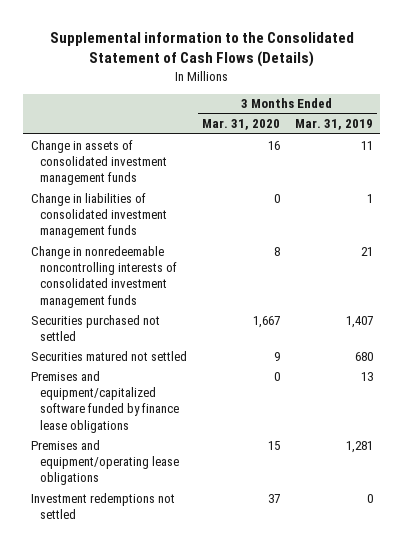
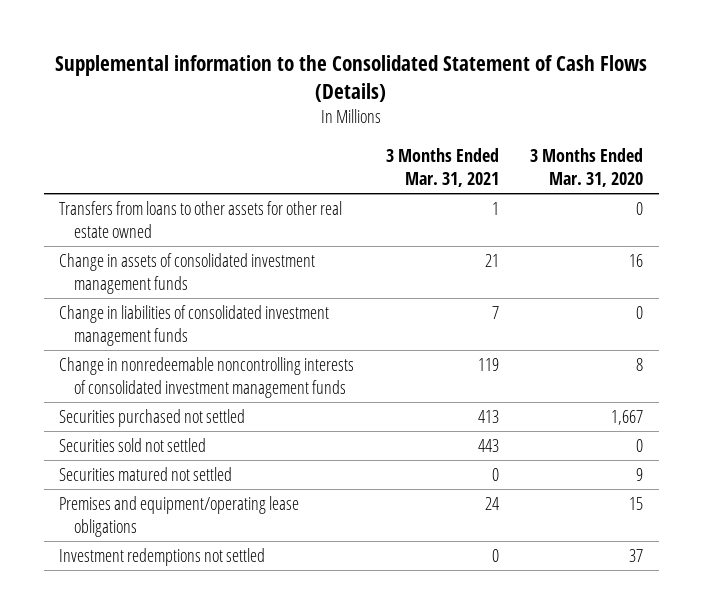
- | 3 Months Ended Mar. 31, 2020 | 3 Months Ended Mar. 31, 2019
+ | 3 Months Ended Mar. 31, 2021 | 3 Months Ended Mar. 31, 2020
+ Transfers from loans to other assets for other real estate owned | 1 | 0
+ Securities sold not settled | 443 | 0
- Premises and equipment/capitalized software funded by finance lease obligations | 0 | 13

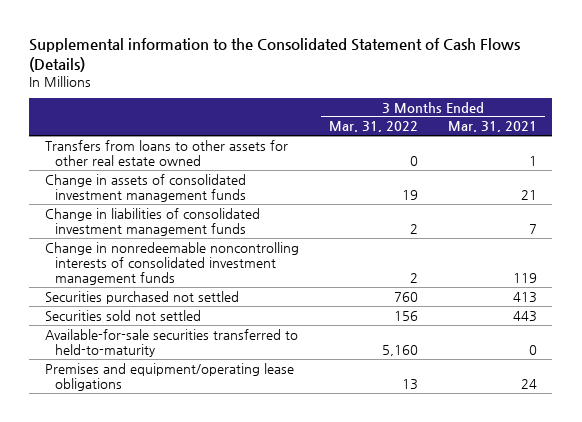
- | 3 Months Ended Mar. 31, 2021 | 3 Months Ended Mar. 31, 2020
+ | 3 Months Ended Mar. 31, 2022 | 3 Months Ended Mar. 31, 2021
- Securities matured not settled | 0 | 9
+ Available-for-sale securities transferred to held-to-maturity | 5,160 | 0
- Investment redemptions not settled | 0 | 37

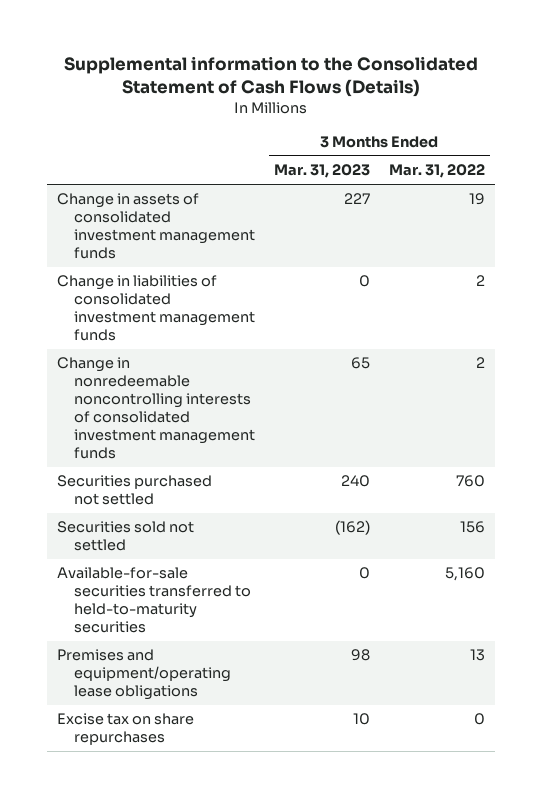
- | 3 Months Ended Mar. 31, 2022 | 3 Months Ended Mar. 31, 2021
+ | 3 Months Ended Mar. 31, 2023 | 3 Months Ended Mar. 31, 2022
- Transfers from loans to other assets for other real estate owned | 0 | 1
- Available-for-sale securities transferred to held-to-maturity | 5,160 | 0
+ Available-for-sale securities transferred to held-to-maturity securities | 0 | 5,160
+ Excise tax on share repurchases | 10 | 0

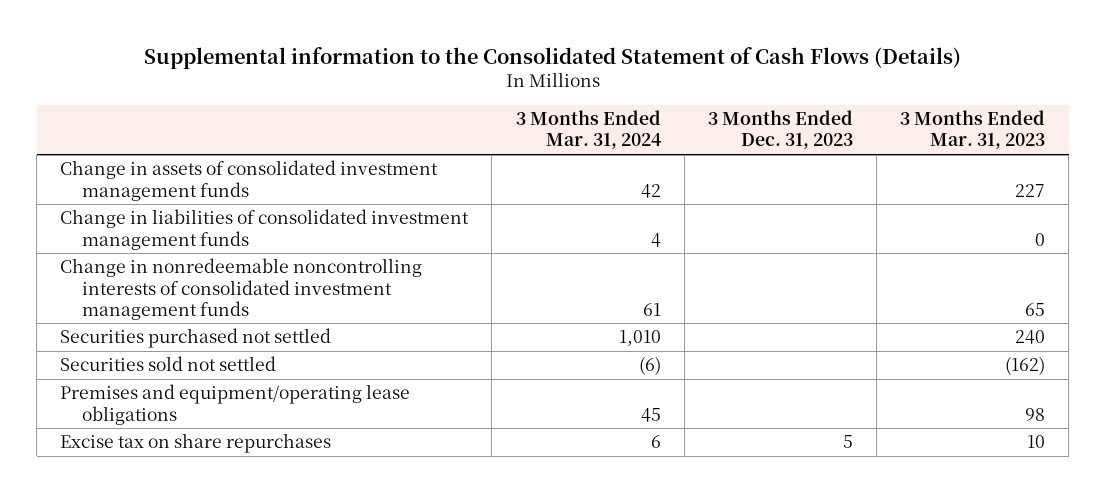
- | 3 Months Ended Mar. 31, 2023 | 3 Months Ended Mar. 31, 2022
+ | 3 Months Ended Mar. 31, 2024 | 3 Months Ended Dec. 31, 2023 | 3 Months Ended Mar. 31, 2023
- Available-for-sale securities transferred to held-to-maturity securities | 0 | 5,160

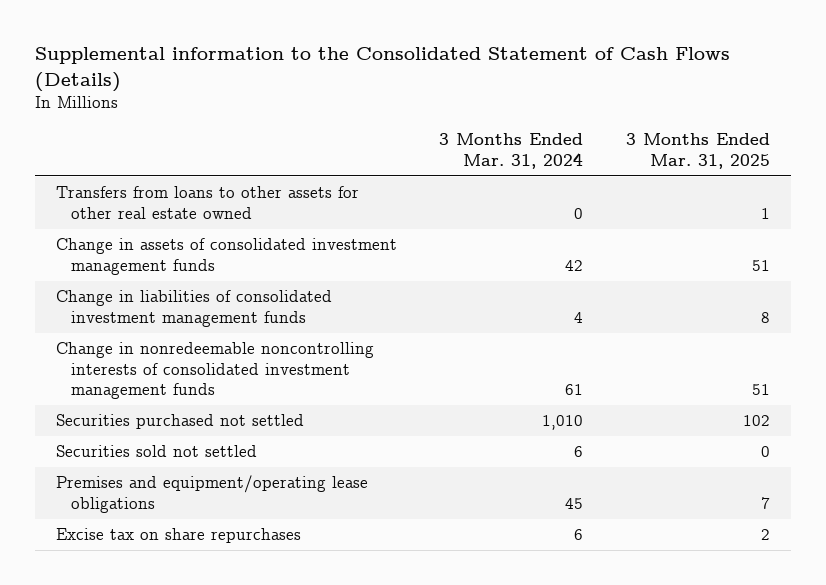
- | 3 Months Ended Mar. 31, 2024 | 3 Months Ended Dec. 31, 2023 | 3 Months Ended Mar. 31, 2023
+ | 3 Months Ended Mar. 31, 2024 | 3 Months Ended Mar. 31, 2025
+ Transfers from loans to other assets for other real estate owned | 0 | 1
- Securities sold not settled | (6) | | (162)
+ Securities sold not settled | 6 | 0

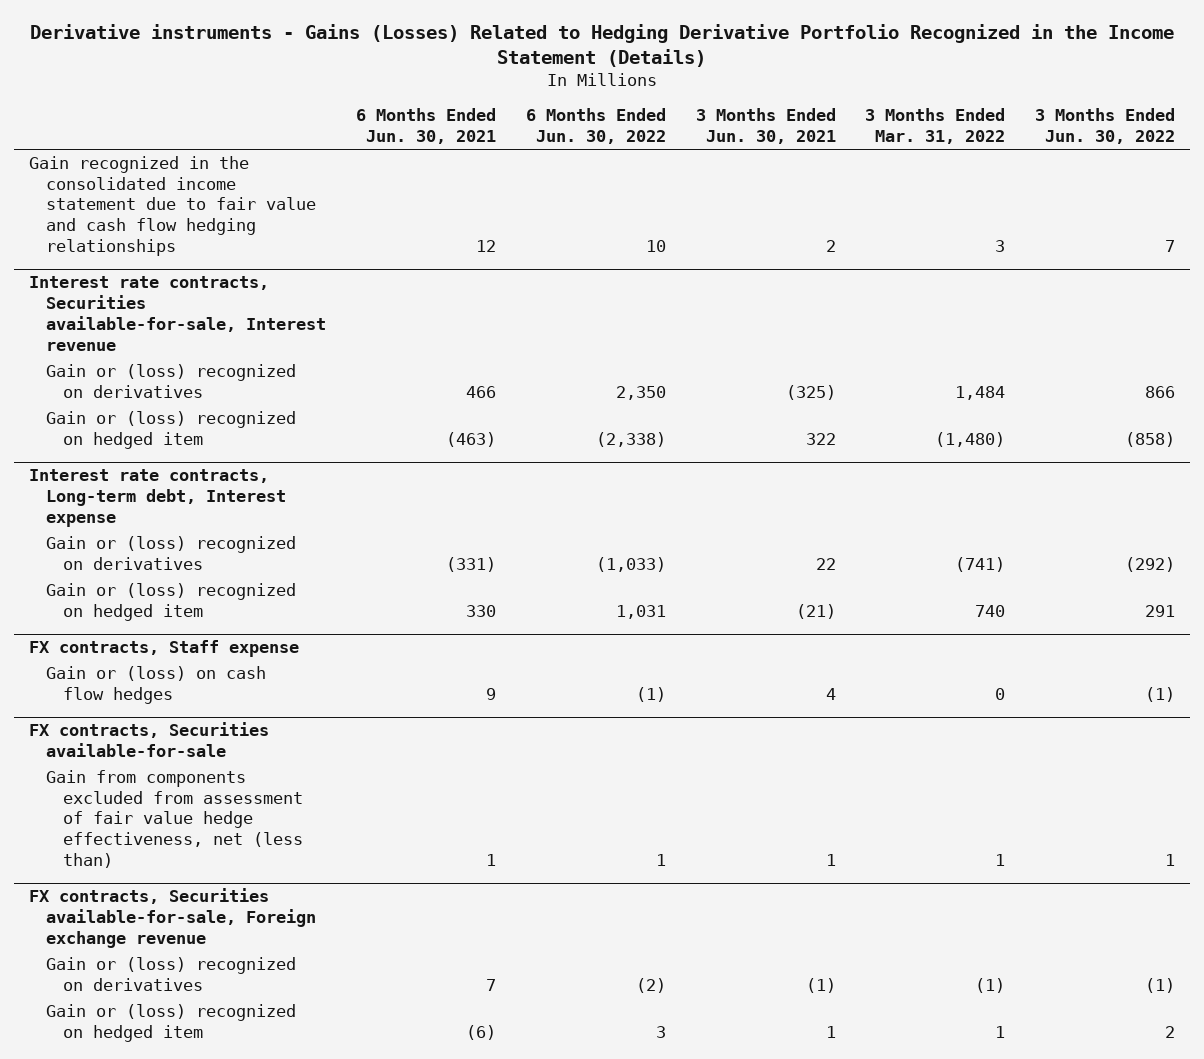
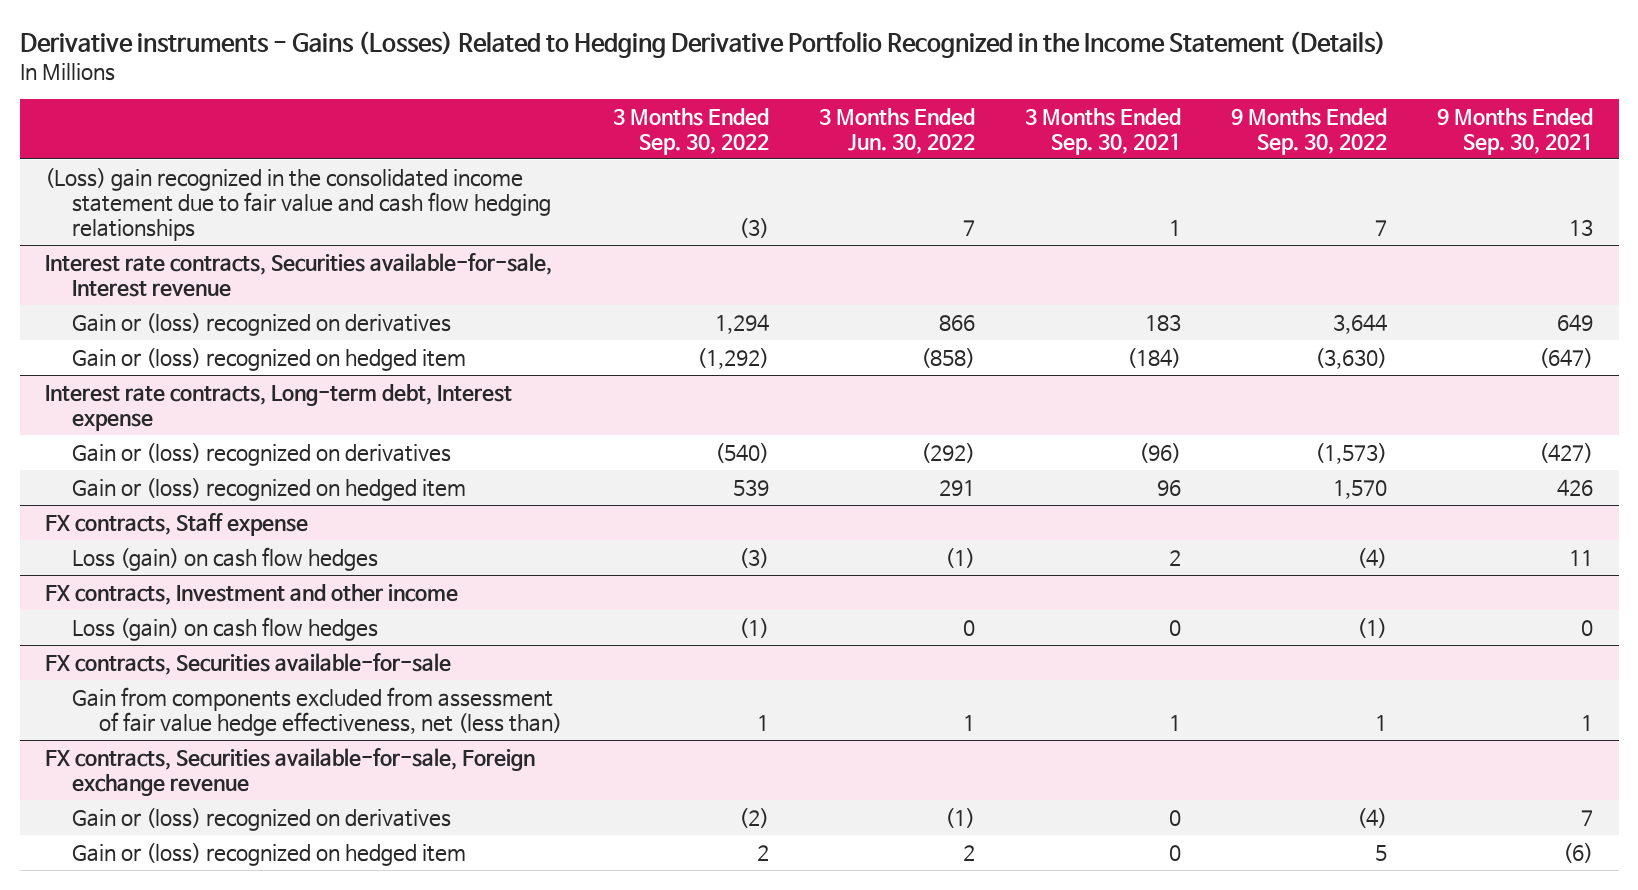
- | 6 Months Ended Jun. 30, 2021 | 6 Months Ended Jun. 30, 2022 | 3 Months Ended Jun. 30, 2021 | 3 Months Ended Mar. 31, 2022 | 3 Months Ended Jun. 30, 2022
+ | 3 Months Ended Sep. 30, 2022 | 3 Months Ended Jun. 30, 2022 | 3 Months Ended Sep. 30, 2021 | 9 Months Ended Sep. 30, 2022 | 9 Months Ended Sep. 30, 2021
- Gain recognized in the consolidated income statement due to fair value and cash flow hedging relationships | 12 | 10 | 2 | 3 | 7
+ (Loss) gain recognized in the consolidated income statement due to fair value and cash flow hedging relationships | (3) | 7 | 1 | 7 | 13
@ FX contracts, Staff expense
- Gain or (loss) on cash flow hedges | 9 | (1) | 4 | 0 | (1)
+ Loss (gain) on cash flow hedges | (3) | (1) | 2 | (4) | 11
+ FX contracts, Investment and other income
+ Loss (gain) on cash flow hedges | (1) | 0 | 0 | (1) | 0

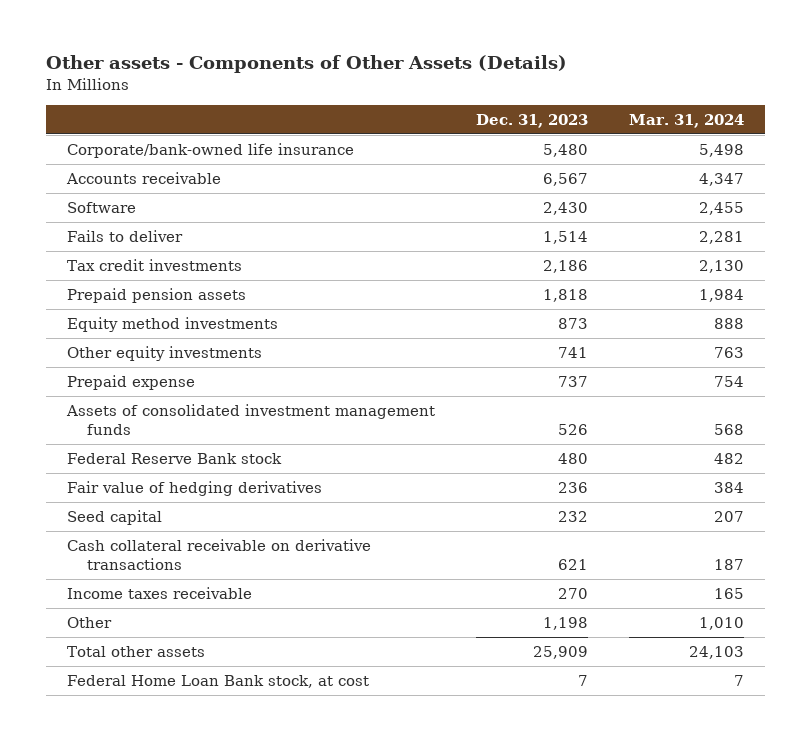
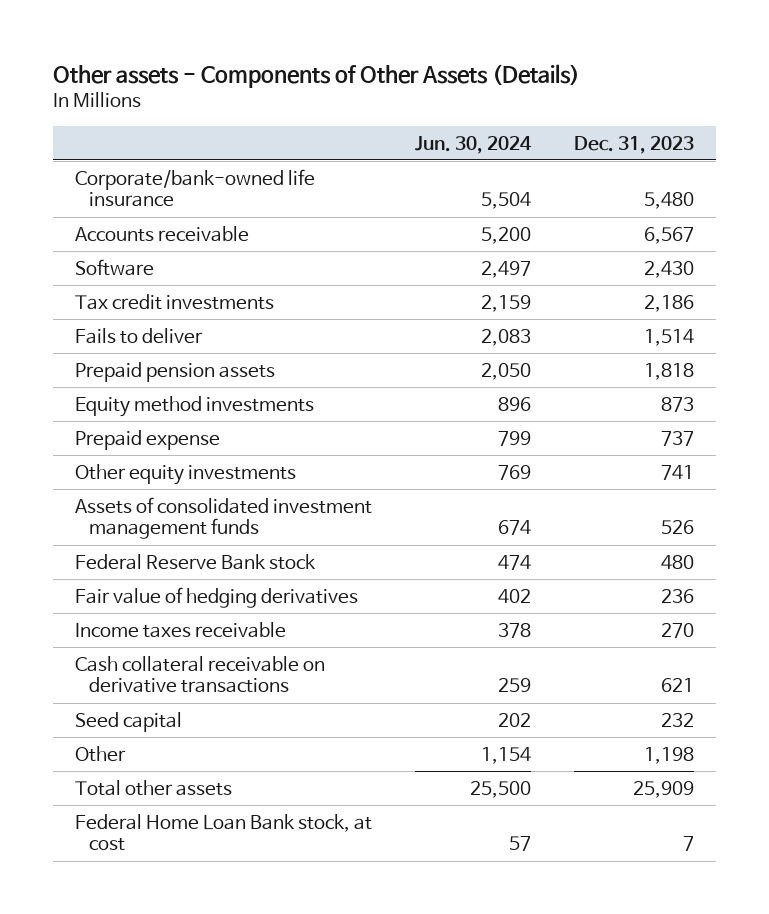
- | Dec. 31, 2023 | Mar. 31, 2024
+ | Jun. 30, 2024 | Dec. 31, 2023
moved down: Fails to deliver | 2,083 | 1,514
moved down: Other equity investments | 769 | 741
moved down: Cash collateral receivable on derivative transactions | 259 | 621
moved down: Seed capital | 202 | 232

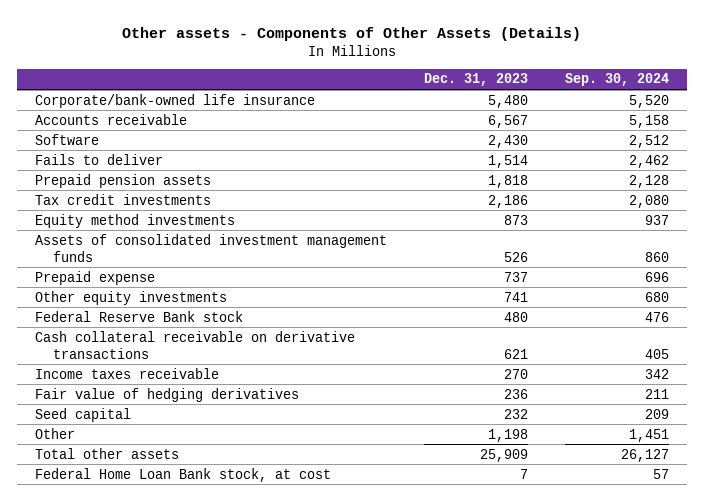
- | Jun. 30, 2024 | Dec. 31, 2023
+ | Dec. 31, 2023 | Sep. 30, 2024
moved down: Tax credit investments | 2,186 | 2,080
moved up: Assets of consolidated investment management funds | 526 | 860
moved down: Income taxes receivable | 270 | 342
moved down: Fair value of hedging derivatives | 236 | 211

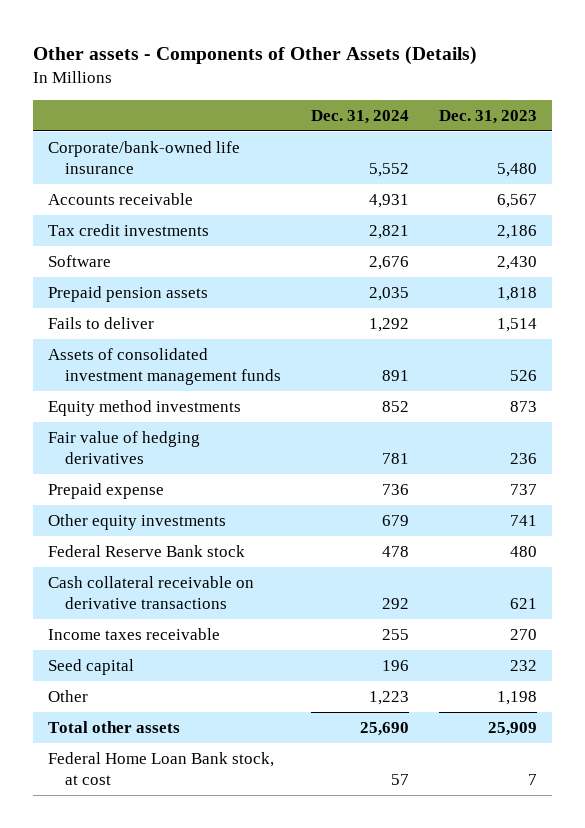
- | Dec. 31, 2023 | Sep. 30, 2024
+ | Dec. 31, 2024 | Dec. 31, 2023
moved up: Tax credit investments | 2,821 | 2,186
moved down: Fails to deliver | 1,292 | 1,514
moved down: Equity method investments | 852 | 873
moved up: Fair value of hedging derivatives | 781 | 236

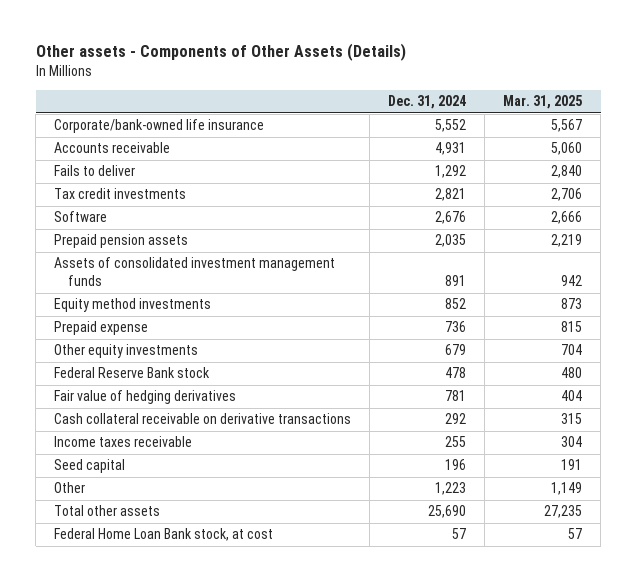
- | Dec. 31, 2024 | Dec. 31, 2023
+ | Dec. 31, 2024 | Mar. 31, 2025
moved up: Fails to deliver | 1,292 | 2,840
moved down: Fair value of hedging derivatives | 781 | 404

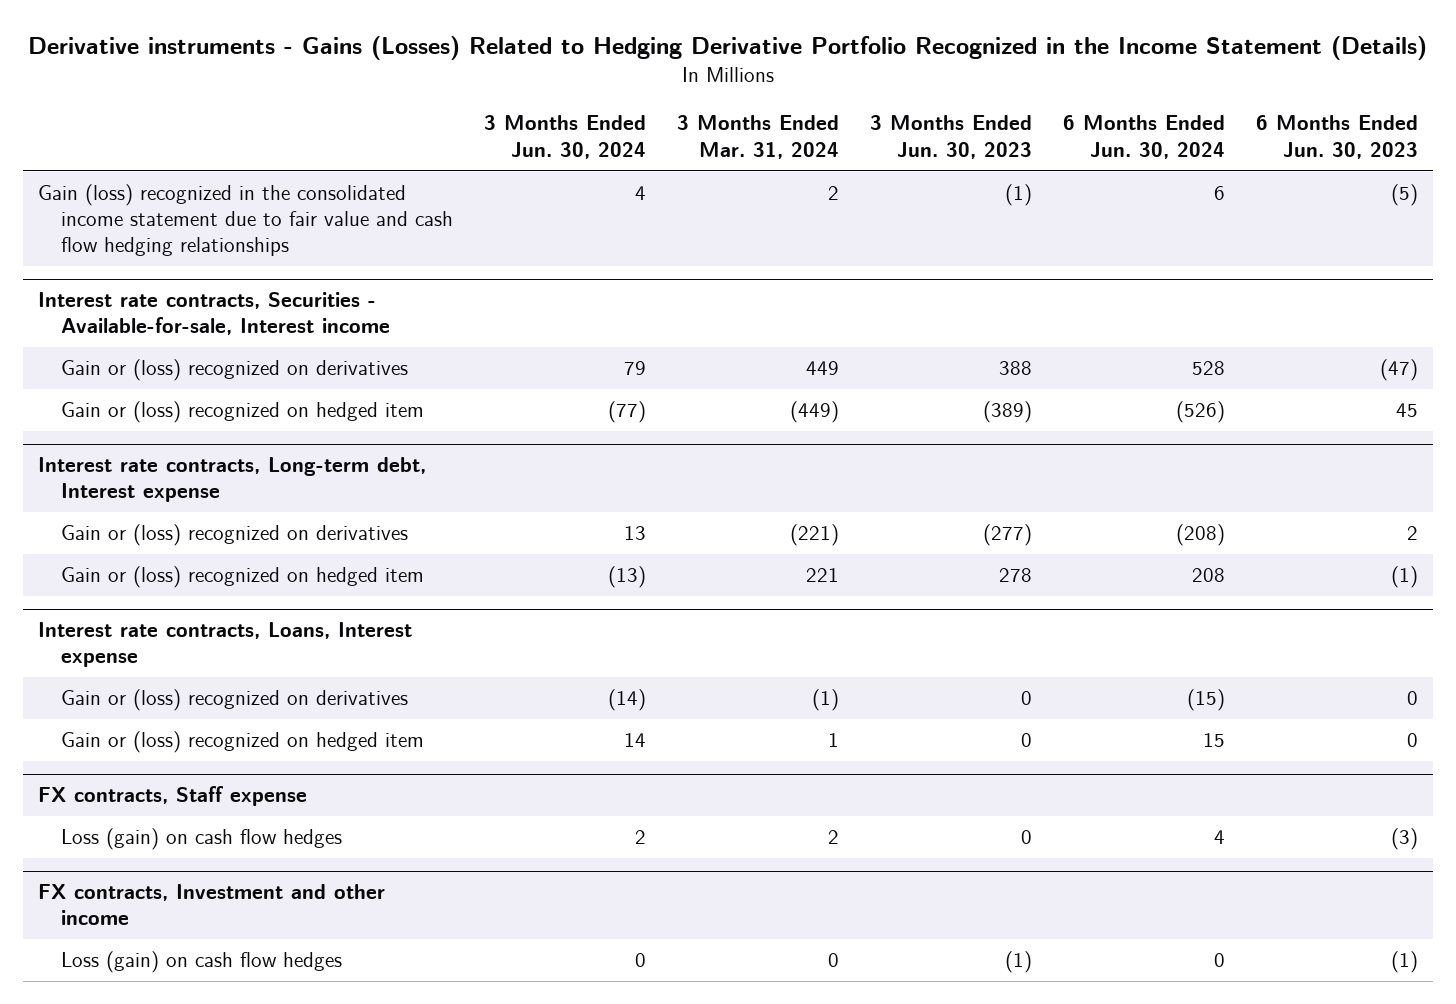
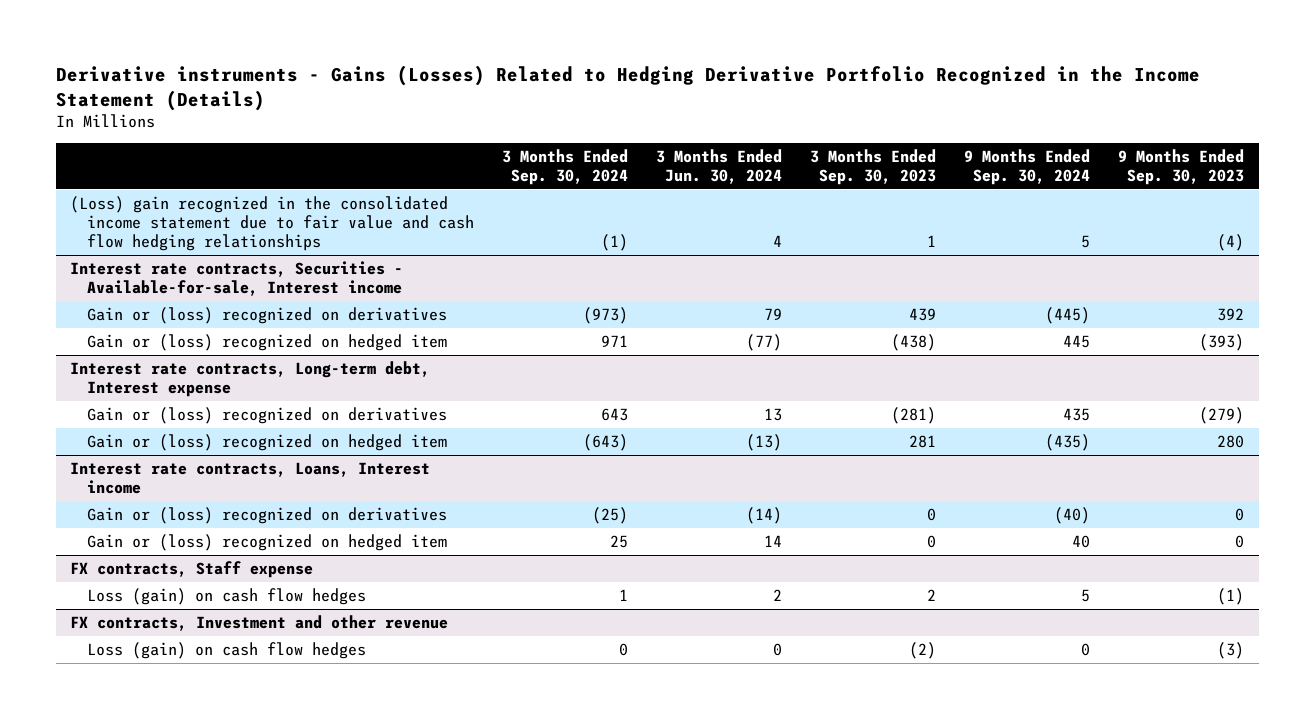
- | 3 Months Ended Jun. 30, 2024 | 3 Months Ended Mar. 31, 2024 | 3 Months Ended Jun. 30, 2023 | 6 Months Ended Jun. 30, 2024 | 6 Months Ended Jun. 30, 2023
+ | 3 Months Ended Sep. 30, 2024 | 3 Months Ended Jun. 30, 2024 | 3 Months Ended Sep. 30, 2023 | 9 Months Ended Sep. 30, 2024 | 9 Months Ended Sep. 30, 2023
- Gain (loss) recognized in the consolidated income statement due to fair value and cash flow hedging relationships | 4 | 2 | (1) | 6 | (5)
+ (Loss) gain recognized in the consolidated income statement due to fair value and cash flow hedging relationships | (1) | 4 | 1 | 5 | (4)
- Interest rate contracts, Loans, Interest expense
+ Interest rate contracts, Loans, Interest income
- FX contracts, Investment and other income
+ FX contracts, Investment and other revenue

